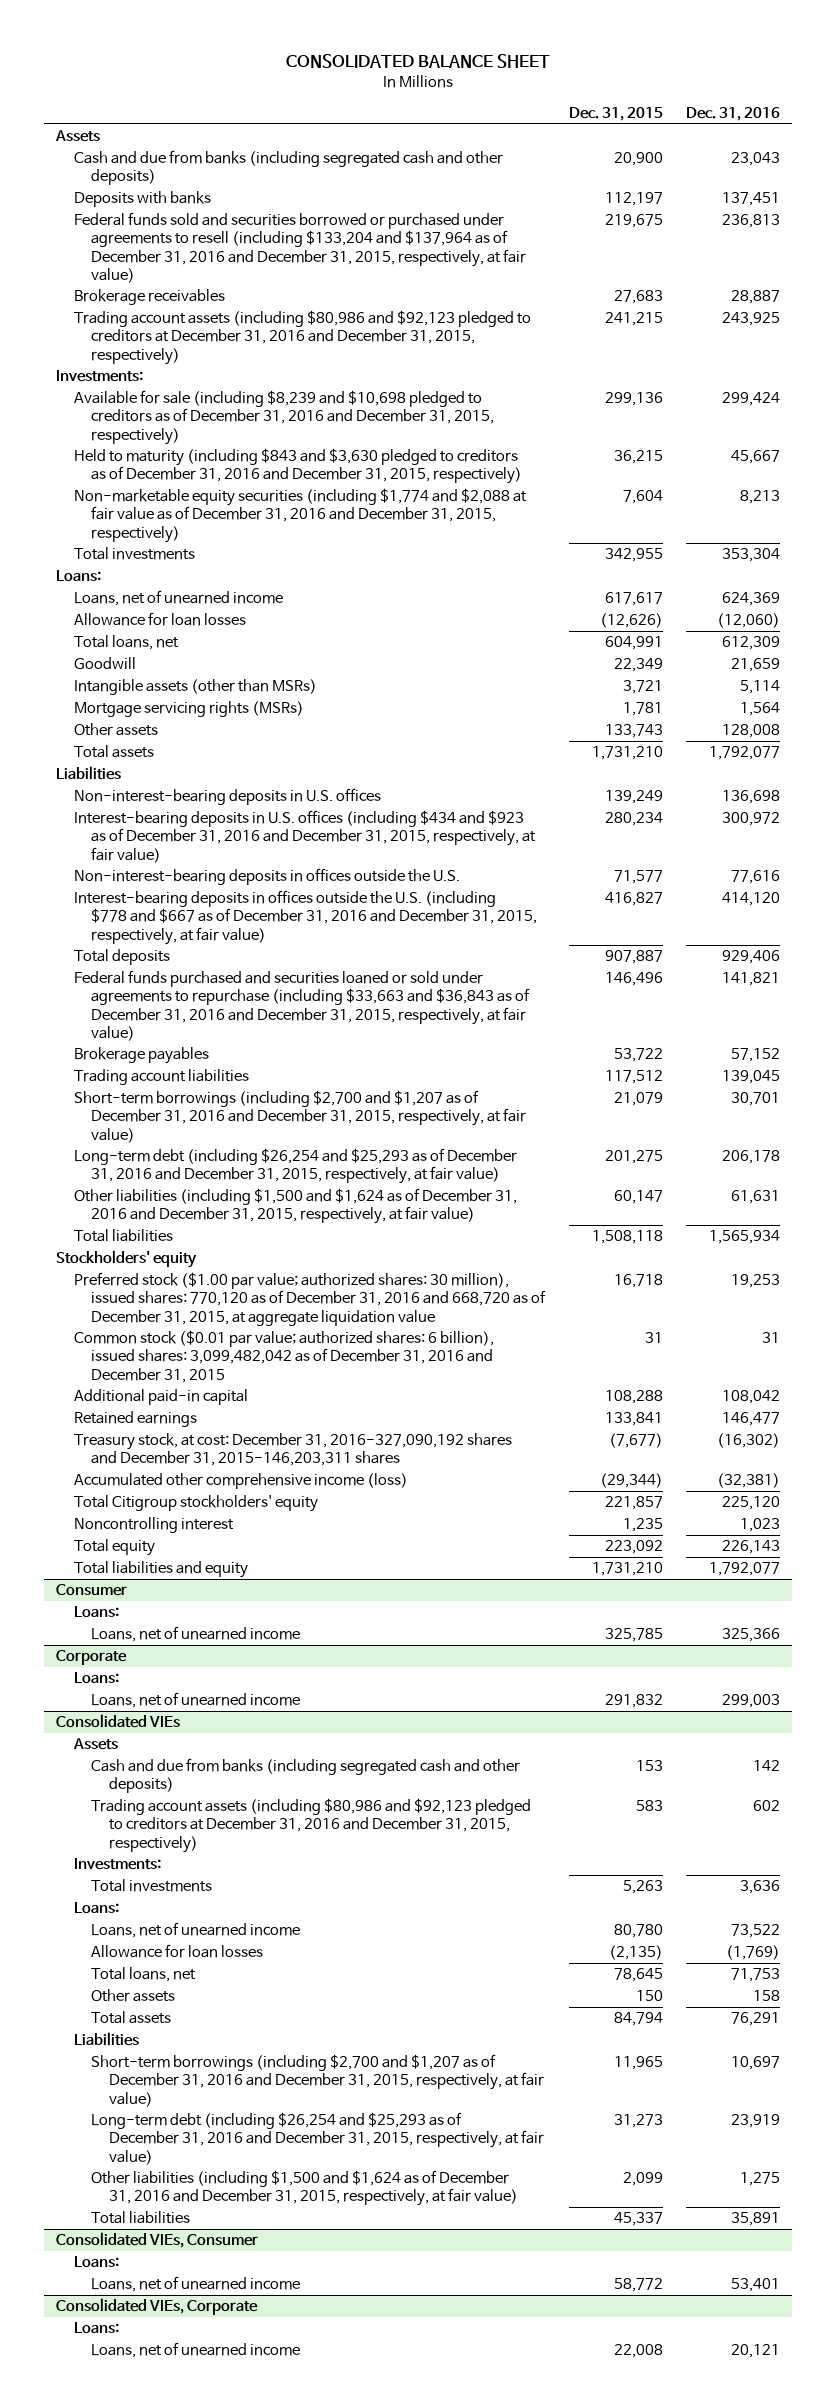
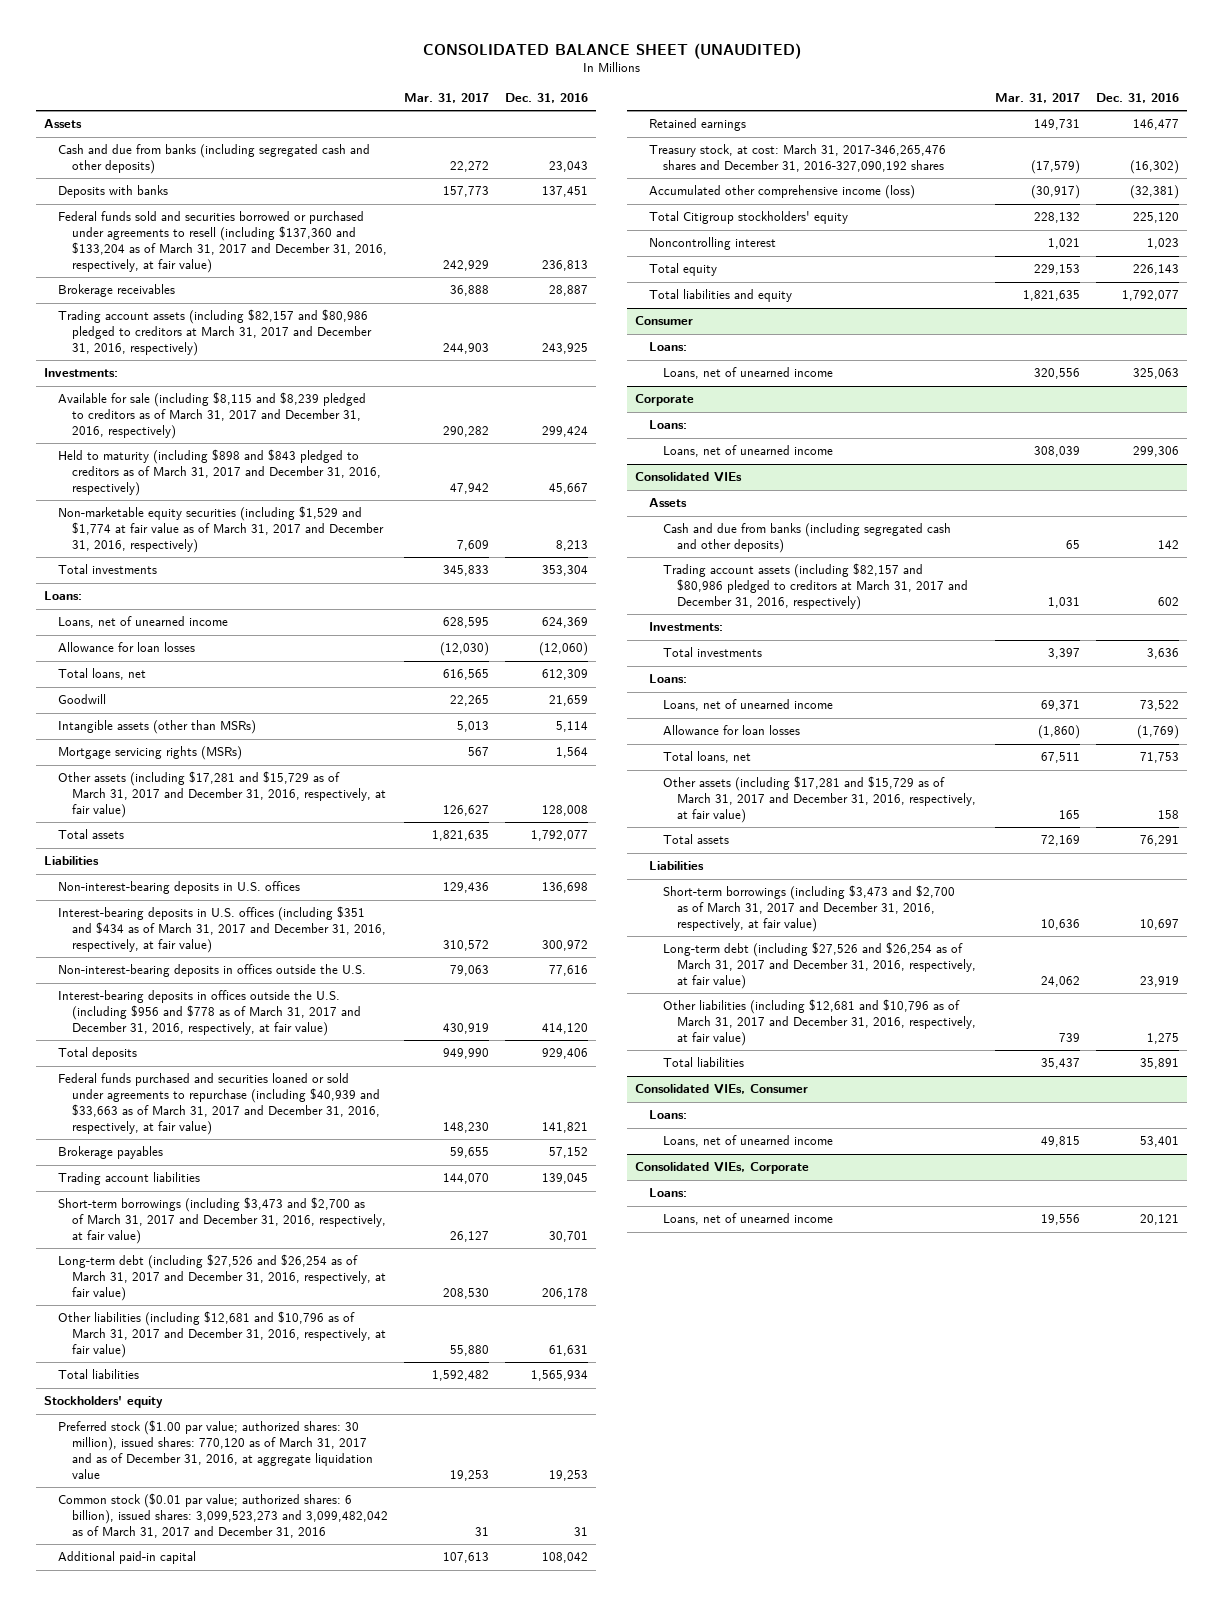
- CONSOLIDATED BALANCE SHEET
+ CONSOLIDATED BALANCE SHEET (UNAUDITED)
- | Dec. 31, 2015 | Dec. 31, 2016
+ | Mar. 31, 2017 | Dec. 31, 2016
- Federal funds sold and securities borrowed or purchased under agreements to resell (including $133,204 and $137,964 as of December 31, 2016 and December 31, 2015, respectively, at fair value) | 219,675 | 236,813
+ Federal funds sold and securities borrowed or purchased under agreements to resell (including $137,360 and $133,204 as of March 31, 2017 and December 31, 2016, respectively, at fair value) | 242,929 | 236,813
- Trading account assets (including $80,986 and $92,123 pledged to creditors at December 31, 2016 and December 31, 2015, respectively) | 241,215 | 243,925
+ Trading account assets (including $82,157 and $80,986 pledged to creditors at March 31, 2017 and December 31, 2016, respectively) | 244,903 | 243,925
- Available for sale (including $8,239 and $10,698 pledged to creditors as of December 31, 2016 and December 31, 2015, respectively) | 299,136 | 299,424
- Held to maturity (including $843 and $3,630 pledged to creditors as of December 31, 2016 and December 31, 2015, respectively) | 36,215 | 45,667
- Non-marketable equity securities (including $1,774 and $2,088 at fair value as of December 31, 2016 and December 31, 2015, respectively) | 7,604 | 8,213
+ Available for sale (including $8,115 and $8,239 pledged to creditors as of March 31, 2017 and December 31, 2016, respectively) | 290,282 | 299,424
+ Held to maturity (including $898 and $843 pledged to creditors as of March 31, 2017 and December 31, 2016, respectively) | 47,942 | 45,667
+ Non-marketable equity securities (including $1,529 and $1,774 at fair value as of March 31, 2017 and December 31, 2016, respectively) | 7,609 | 8,213
- Other assets | 133,743 | 128,008
+ Other assets (including $17,281 and $15,729 as of March 31, 2017 and December 31, 2016, respectively, at fair value) | 126,627 | 128,008
- Interest-bearing deposits in U.S. offices (including $434 and $923 as of December 31, 2016 and December 31, 2015, respectively, at fair value) | 280,234 | 300,972
+ Interest-bearing deposits in U.S. offices (including $351 and $434 as of March 31, 2017 and December 31, 2016, respectively, at fair value) | 310,572 | 300,972
- Interest-bearing deposits in offices outside the U.S. (including $778 and $667 as of December 31, 2016 and December 31, 2015, respectively, at fair value) | 416,827 | 414,120
+ Interest-bearing deposits in offices outside the U.S. (including $956 and $778 as of March 31, 2017 and December 31, 2016, respectively, at fair value) | 430,919 | 414,120
- Federal funds purchased and securities loaned or sold under agreements to repurchase (including $33,663 and $36,843 as of December 31, 2016 and December 31, 2015, respectively, at fair value) | 146,496 | 141,821
+ Federal funds purchased and securities loaned or sold under agreements to repurchase (including $40,939 and $33,663 as of March 31, 2017 and December 31, 2016, respectively, at fair value) | 148,230 | 141,821
- Short-term borrowings (including $2,700 and $1,207 as of December 31, 2016 and December 31, 2015, respectively, at fair value) | 21,079 | 30,701
- Long-term debt (including $26,254 and $25,293 as of December 31, 2016 and December 31, 2015, respectively, at fair value) | 201,275 | 206,178
- Other liabilities (including $1,500 and $1,624 as of December 31, 2016 and December 31, 2015, respectively, at fair value) | 60,147 | 61,631
+ Short-term borrowings (including $3,473 and $2,700 as of March 31, 2017 and December 31, 2016, respectively, at fair value) | 26,127 | 30,701
+ Long-term debt (including $27,526 and $26,254 as of March 31, 2017 and December 31, 2016, respectively, at fair value) | 208,530 | 206,178
+ Other liabilities (including $12,681 and $10,796 as of March 31, 2017 and December 31, 2016, respectively, at fair value) | 55,880 | 61,631
- Preferred stock ($1.00 par value; authorized shares: 30 million), issued shares: 770,120 as of December 31, 2016 and 668,720 as of December 31, 2015, at aggregate liquidation value | 16,718 | 19,253
- Common stock ($0.01 par value; authorized shares: 6 billion), issued shares: 3,099,482,042 as of December 31, 2016 and December 31, 2015 | 31 | 31
+ Preferred stock ($1.00 par value; authorized shares: 30 million), issued shares: 770,120 as of March 31, 2017 and as of December 31, 2016, at aggregate liquidation value | 19,253 | 19,253
+ Common stock ($0.01 par value; authorized shares: 6 billion), issued shares: 3,099,523,273 and 3,099,482,042 as of March 31, 2017 and December 31, 2016 | 31 | 31
- Treasury stock, at cost: December 31, 2016-327,090,192 shares and December 31, 2015-146,203,311 shares | (7,677) | (16,302)
+ Treasury stock, at cost: March 31, 2017-346,265,476 shares and December 31, 2016-327,090,192 shares | (17,579) | (16,302)
@ Consumer
- Loans, net of unearned income | 325,785 | 325,366
+ Loans, net of unearned income | 320,556 | 325,063
@ Corporate
- Loans, net of unearned income | 291,832 | 299,003
+ Loans, net of unearned income | 308,039 | 299,306
@ Consolidated VIEs
- Trading account assets (including $80,986 and $92,123 pledged to creditors at December 31, 2016 and December 31, 2015, respectively) | 583 | 602
+ Trading account assets (including $82,157 and $80,986 pledged to creditors at March 31, 2017 and December 31, 2016, respectively) | 1,031 | 602
- Other assets | 150 | 158
+ Other assets (including $17,281 and $15,729 as of March 31, 2017 and December 31, 2016, respectively, at fair value) | 165 | 158
- Short-term borrowings (including $2,700 and $1,207 as of December 31, 2016 and December 31, 2015, respectively, at fair value) | 11,965 | 10,697
- Long-term debt (including $26,254 and $25,293 as of December 31, 2016 and December 31, 2015, respectively, at fair value) | 31,273 | 23,919
- Other liabilities (including $1,500 and $1,624 as of December 31, 2016 and December 31, 2015, respectively, at fair value) | 2,099 | 1,275
+ Short-term borrowings (including $3,473 and $2,700 as of March 31, 2017 and December 31, 2016, respectively, at fair value) | 10,636 | 10,697
+ Long-term debt (including $27,526 and $26,254 as of March 31, 2017 and December 31, 2016, respectively, at fair value) | 24,062 | 23,919
+ Other liabilities (including $12,681 and $10,796 as of March 31, 2017 and December 31, 2016, respectively, at fair value) | 739 | 1,275

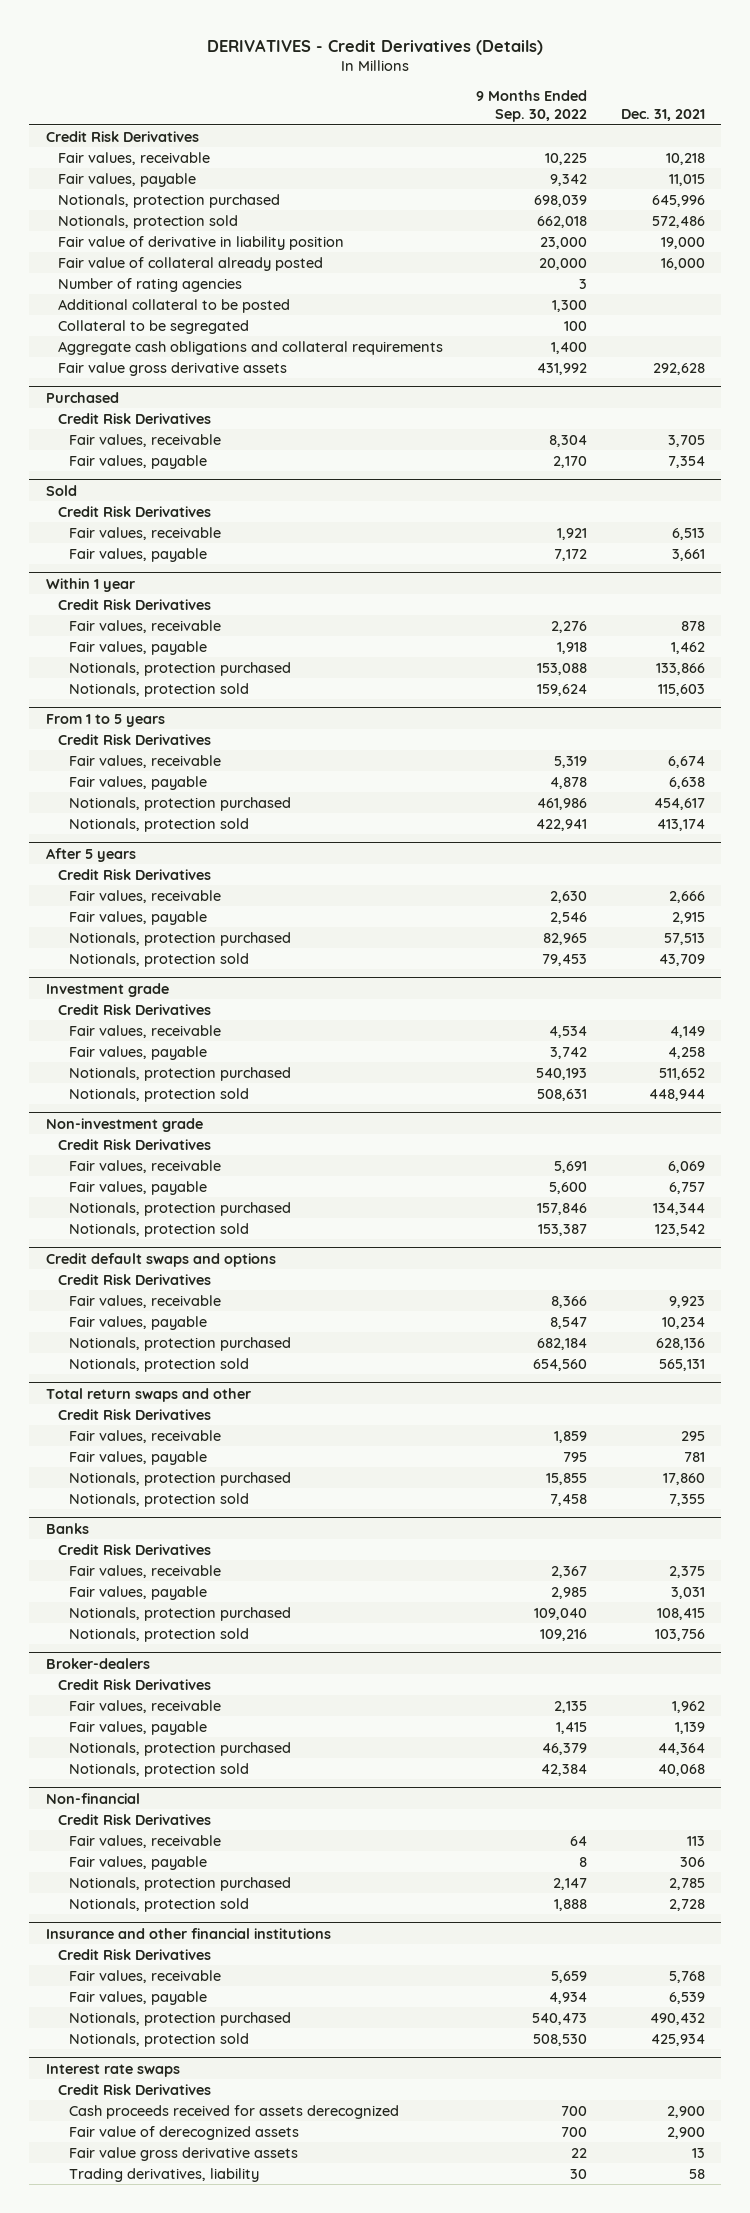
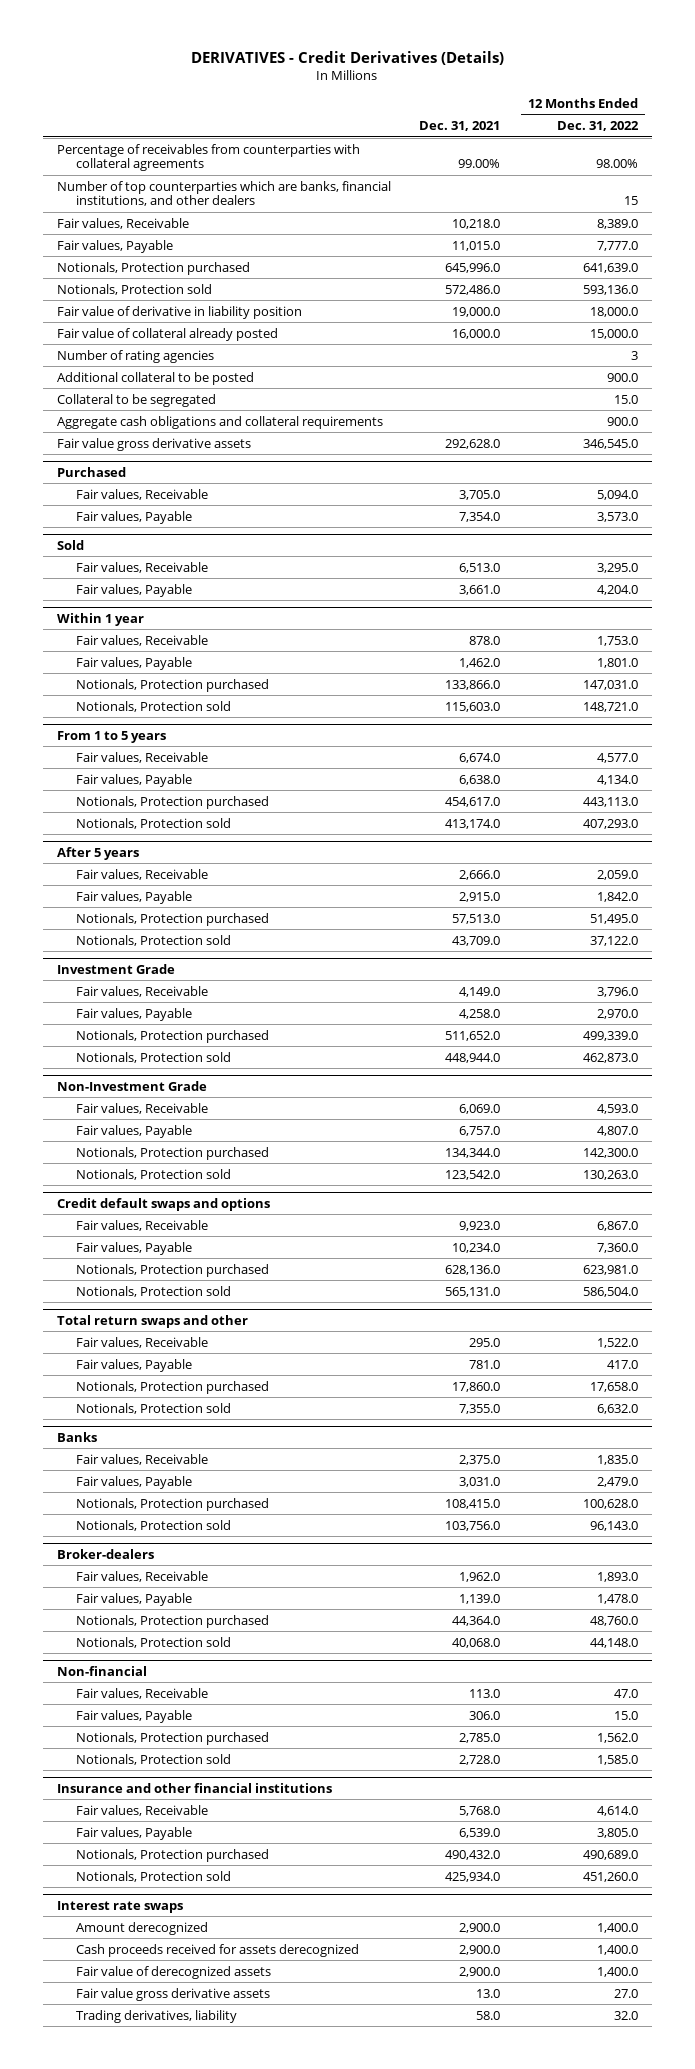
- | 9 Months Ended Sep. 30, 2022 | Dec. 31, 2021
+ | Dec. 31, 2021 | 12 Months Ended Dec. 31, 2022
- Credit Risk Derivatives
- Fair values, receivable | 10,225 | 10,218
- Fair values, payable | 9,342 | 11,015
- Notionals, protection purchased | 698,039 | 645,996
- Notionals, protection sold | 662,018 | 572,486
- Fair value of derivative in liability position | 23,000 | 19,000
- Fair value of collateral already posted | 20,000 | 16,000
+ Percentage of receivables from counterparties with collateral agreements | 99.00% | 98.00%
+ Number of top counterparties which are banks, financial institutions, and other dealers | | 15
+ Fair values, Receivable | 10,218.0 | 8,389.0
+ Fair values, Payable | 11,015.0 | 7,777.0
+ Notionals, Protection purchased | 645,996.0 | 641,639.0
+ Notionals, Protection sold | 572,486.0 | 593,136.0
+ Fair value of derivative in liability position | 19,000.0 | 18,000.0
+ Fair value of collateral already posted | 16,000.0 | 15,000.0
- Fair value gross derivative assets | 431,992 | 292,628
+ Fair value gross derivative assets | 292,628.0 | 346,545.0
@ Purchased
- Credit Risk Derivatives
- Fair values, receivable | 8,304 | 3,705
- Fair values, payable | 2,170 | 7,354
+ Fair values, Receivable | 3,705.0 | 5,094.0
+ Fair values, Payable | 7,354.0 | 3,573.0
@ Sold
- Credit Risk Derivatives
- Fair values, receivable | 1,921 | 6,513
- Fair values, payable | 7,172 | 3,661
+ Fair values, Receivable | 6,513.0 | 3,295.0
+ Fair values, Payable | 3,661.0 | 4,204.0
@ Within 1 year
- Credit Risk Derivatives
- Fair values, receivable | 2,276 | 878
- Fair values, payable | 1,918 | 1,462
- Notionals, protection purchased | 153,088 | 133,866
- Notionals, protection sold | 159,624 | 115,603
+ Fair values, Receivable | 878.0 | 1,753.0
+ Fair values, Payable | 1,462.0 | 1,801.0
+ Notionals, Protection purchased | 133,866.0 | 147,031.0
+ Notionals, Protection sold | 115,603.0 | 148,721.0
@ From 1 to 5 years
- Credit Risk Derivatives
- Fair values, receivable | 5,319 | 6,674
- Fair values, payable | 4,878 | 6,638
- Notionals, protection purchased | 461,986 | 454,617
- Notionals, protection sold | 422,941 | 413,174
+ Fair values, Receivable | 6,674.0 | 4,577.0
+ Fair values, Payable | 6,638.0 | 4,134.0
+ Notionals, Protection purchased | 454,617.0 | 443,113.0
+ Notionals, Protection sold | 413,174.0 | 407,293.0
@ After 5 years
- Credit Risk Derivatives
- Fair values, receivable | 2,630 | 2,666
- Fair values, payable | 2,546 | 2,915
- Notionals, protection purchased | 82,965 | 57,513
- Notionals, protection sold | 79,453 | 43,709
- Investment grade
- Credit Risk Derivatives
- Fair values, receivable | 4,534 | 4,149
- Fair values, payable | 3,742 | 4,258
- Notionals, protection purchased | 540,193 | 511,652
- Notionals, protection sold | 508,631 | 448,944
- Non-investment grade
- Credit Risk Derivatives
- Fair values, receivable | 5,691 | 6,069
- Fair values, payable | 5,600 | 6,757
- Notionals, protection purchased | 157,846 | 134,344
- Notionals, protection sold | 153,387 | 123,542
@ After 5 years
+ Fair values, Receivable | 2,666.0 | 2,059.0
+ Fair values, Payable | 2,915.0 | 1,842.0
+ Notionals, Protection purchased | 57,513.0 | 51,495.0
+ Notionals, Protection sold | 43,709.0 | 37,122.0
+ Investment Grade
+ Fair values, Receivable | 4,149.0 | 3,796.0
+ Fair values, Payable | 4,258.0 | 2,970.0
+ Notionals, Protection purchased | 511,652.0 | 499,339.0
+ Notionals, Protection sold | 448,944.0 | 462,873.0
+ Non-Investment Grade
+ Fair values, Receivable | 6,069.0 | 4,593.0
+ Fair values, Payable | 6,757.0 | 4,807.0
+ Notionals, Protection purchased | 134,344.0 | 142,300.0
+ Notionals, Protection sold | 123,542.0 | 130,263.0
@ Credit default swaps and options
- Credit Risk Derivatives
- Fair values, receivable | 8,366 | 9,923
- Fair values, payable | 8,547 | 10,234
- Notionals, protection purchased | 682,184 | 628,136
- Notionals, protection sold | 654,560 | 565,131
+ Fair values, Receivable | 9,923.0 | 6,867.0
+ Fair values, Payable | 10,234.0 | 7,360.0
+ Notionals, Protection purchased | 628,136.0 | 623,981.0
+ Notionals, Protection sold | 565,131.0 | 586,504.0
@ Total return swaps and other
- Credit Risk Derivatives
- Fair values, receivable | 1,859 | 295
- Fair values, payable | 795 | 781
- Notionals, protection purchased | 15,855 | 17,860
- Notionals, protection sold | 7,458 | 7,355
+ Fair values, Receivable | 295.0 | 1,522.0
+ Fair values, Payable | 781.0 | 417.0
+ Notionals, Protection purchased | 17,860.0 | 17,658.0
+ Notionals, Protection sold | 7,355.0 | 6,632.0
@ Banks
- Credit Risk Derivatives
- Fair values, receivable | 2,367 | 2,375
- Fair values, payable | 2,985 | 3,031
- Notionals, protection purchased | 109,040 | 108,415
- Notionals, protection sold | 109,216 | 103,756
+ Fair values, Receivable | 2,375.0 | 1,835.0
+ Fair values, Payable | 3,031.0 | 2,479.0
+ Notionals, Protection purchased | 108,415.0 | 100,628.0
+ Notionals, Protection sold | 103,756.0 | 96,143.0
@ Broker-dealers
- Credit Risk Derivatives
- Fair values, receivable | 2,135 | 1,962
- Fair values, payable | 1,415 | 1,139
- Notionals, protection purchased | 46,379 | 44,364
- Notionals, protection sold | 42,384 | 40,068
+ Fair values, Receivable | 1,962.0 | 1,893.0
+ Fair values, Payable | 1,139.0 | 1,478.0
+ Notionals, Protection purchased | 44,364.0 | 48,760.0
+ Notionals, Protection sold | 40,068.0 | 44,148.0
@ Non-financial
- Credit Risk Derivatives
- Fair values, receivable | 64 | 113
- Fair values, payable | 8 | 306
- Notionals, protection purchased | 2,147 | 2,785
- Notionals, protection sold | 1,888 | 2,728
+ Fair values, Receivable | 113.0 | 47.0
+ Fair values, Payable | 306.0 | 15.0
+ Notionals, Protection purchased | 2,785.0 | 1,562.0
+ Notionals, Protection sold | 2,728.0 | 1,585.0
@ Insurance and other financial institutions
- Credit Risk Derivatives
- Fair values, receivable | 5,659 | 5,768
- Fair values, payable | 4,934 | 6,539
- Notionals, protection purchased | 540,473 | 490,432
- Notionals, protection sold | 508,530 | 425,934
+ Fair values, Receivable | 5,768.0 | 4,614.0
+ Fair values, Payable | 6,539.0 | 3,805.0
+ Notionals, Protection purchased | 490,432.0 | 490,689.0
+ Notionals, Protection sold | 425,934.0 | 451,260.0
@ Interest rate swaps
- Credit Risk Derivatives
- Cash proceeds received for assets derecognized | 700 | 2,900
- Fair value of derecognized assets | 700 | 2,900
- Fair value gross derivative assets | 22 | 13
- Trading derivatives, liability | 30 | 58
+ Amount derecognized | 2,900.0 | 1,400.0
+ Cash proceeds received for assets derecognized | 2,900.0 | 1,400.0
+ Fair value of derecognized assets | 2,900.0 | 1,400.0
+ Fair value gross derivative assets | 13.0 | 27.0
+ Trading derivatives, liability | 58.0 | 32.0

